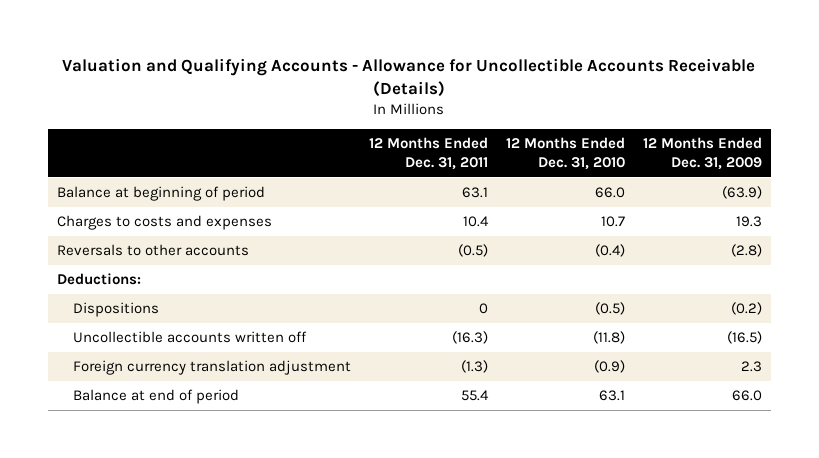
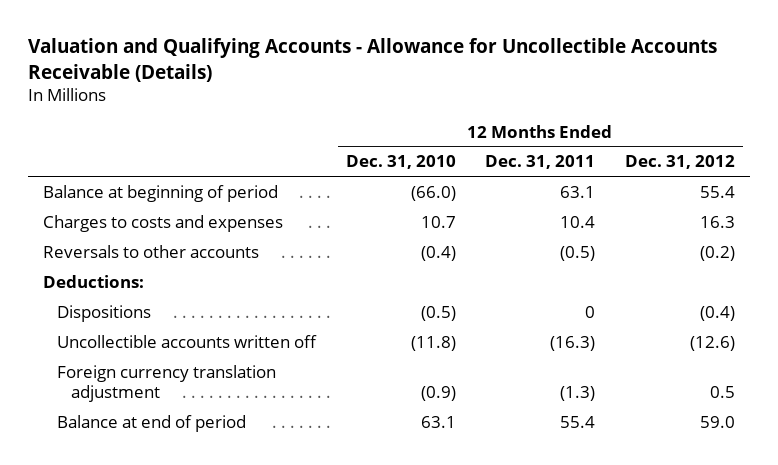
- | 12 Months Ended Dec. 31, 2011 | 12 Months Ended Dec. 31, 2010 | 12 Months Ended Dec. 31, 2009
+ | 12 Months Ended Dec. 31, 2010 | 12 Months Ended Dec. 31, 2011 | 12 Months Ended Dec. 31, 2012
- Balance at beginning of period | 63.1 | 66.0 | (63.9)
+ Balance at beginning of period | (66.0) | 63.1 | 55.4

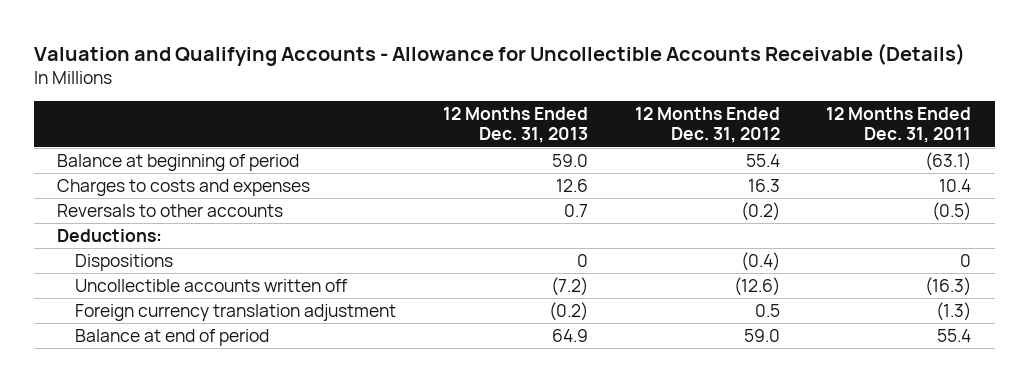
- | 12 Months Ended Dec. 31, 2010 | 12 Months Ended Dec. 31, 2011 | 12 Months Ended Dec. 31, 2012
+ | 12 Months Ended Dec. 31, 2013 | 12 Months Ended Dec. 31, 2012 | 12 Months Ended Dec. 31, 2011
- Balance at beginning of period | (66.0) | 63.1 | 55.4
+ Balance at beginning of period | 59.0 | 55.4 | (63.1)

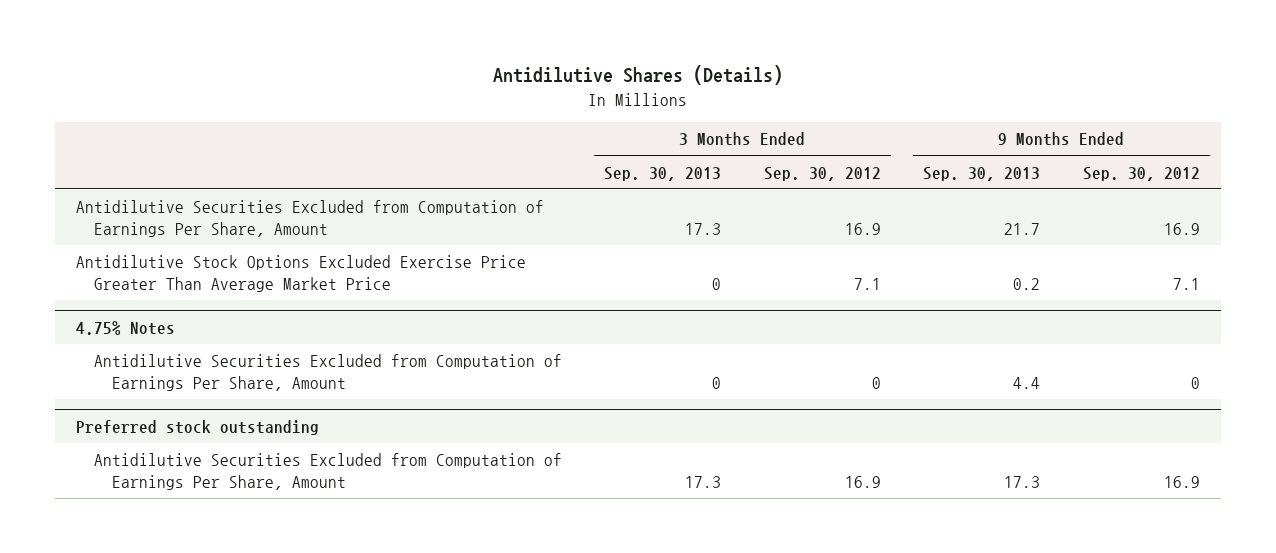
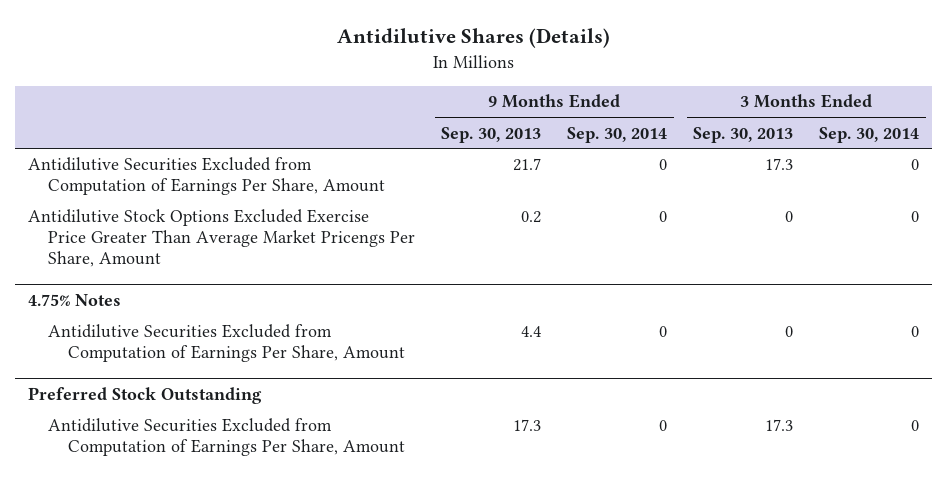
- | 3 Months Ended Sep. 30, 2013 | 3 Months Ended Sep. 30, 2012 | 9 Months Ended Sep. 30, 2013 | 9 Months Ended Sep. 30, 2012
+ | 9 Months Ended Sep. 30, 2013 | 9 Months Ended Sep. 30, 2014 | 3 Months Ended Sep. 30, 2013 | 3 Months Ended Sep. 30, 2014
- Antidilutive Stock Options Excluded Exercise Price Greater Than Average Market Price | 0 | 7.1 | 0.2 | 7.1
+ Antidilutive Stock Options Excluded Exercise Price Greater Than Average Market Pricengs Per Share, Amount | 0.2 | 0 | 0 | 0
- Preferred stock outstanding
+ Preferred Stock Outstanding

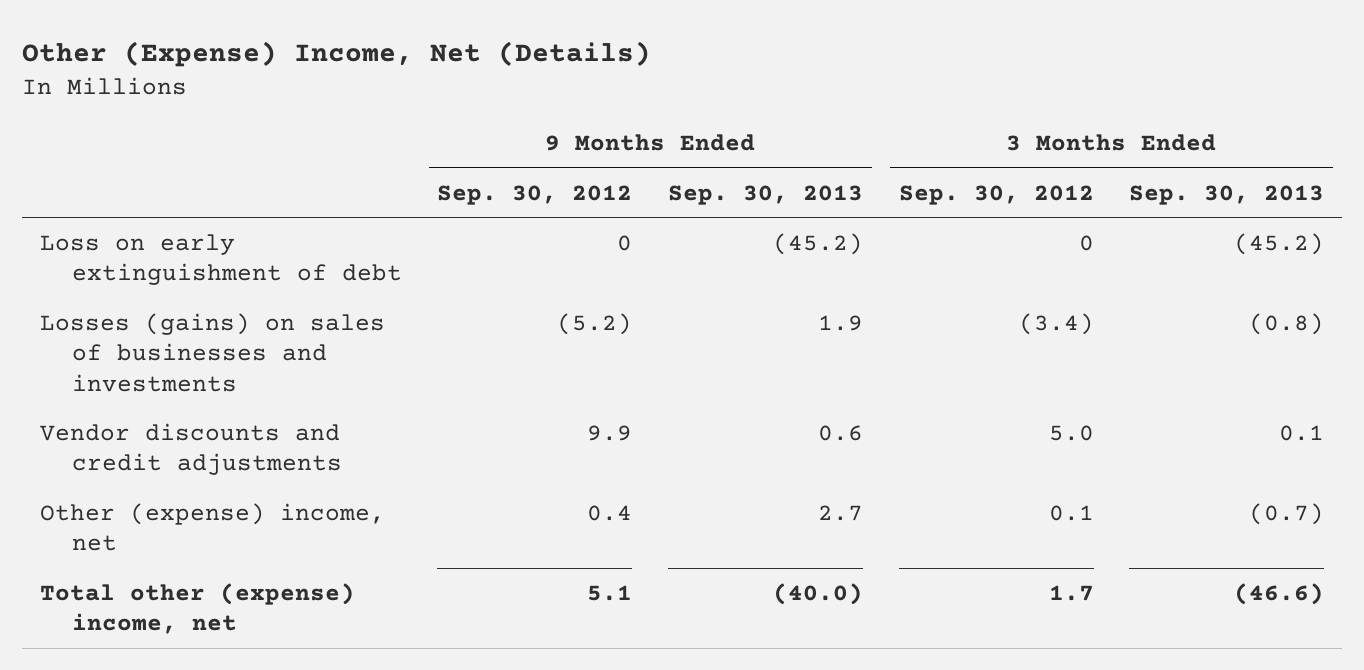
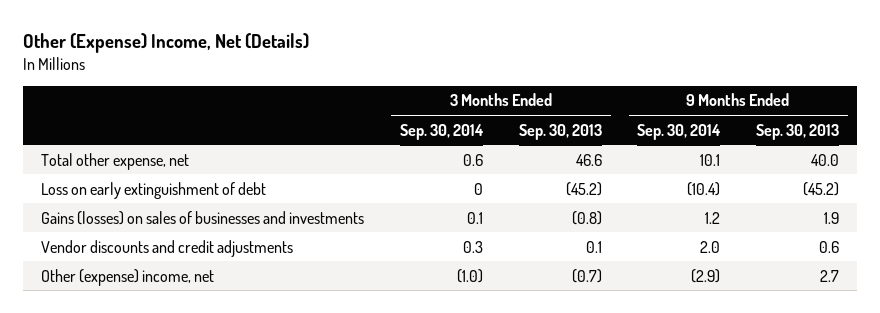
- | 9 Months Ended Sep. 30, 2012 | 9 Months Ended Sep. 30, 2013 | 3 Months Ended Sep. 30, 2012 | 3 Months Ended Sep. 30, 2013
+ | 3 Months Ended Sep. 30, 2014 | 3 Months Ended Sep. 30, 2013 | 9 Months Ended Sep. 30, 2014 | 9 Months Ended Sep. 30, 2013
+ Total other expense, net | 0.6 | 46.6 | 10.1 | 40.0
- Losses (gains) on sales of businesses and investments | (5.2) | 1.9 | (3.4) | (0.8)
+ Gains (losses) on sales of businesses and investments | 0.1 | (0.8) | 1.2 | 1.9
- Total other (expense) income, net | 5.1 | (40.0) | 1.7 | (46.6)

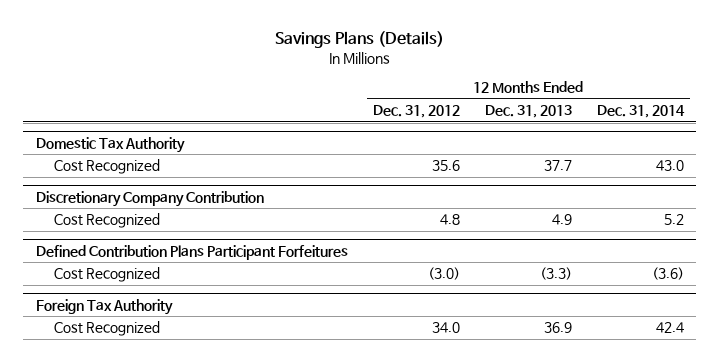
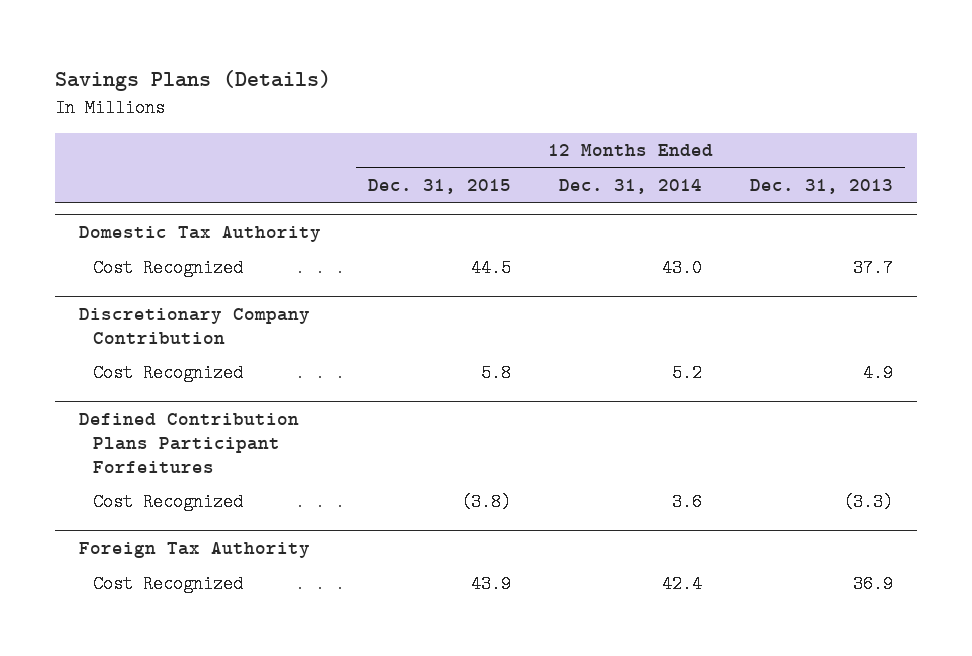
- | 12 Months Ended Dec. 31, 2012 | 12 Months Ended Dec. 31, 2013 | 12 Months Ended Dec. 31, 2014
+ | 12 Months Ended Dec. 31, 2015 | 12 Months Ended Dec. 31, 2014 | 12 Months Ended Dec. 31, 2013
@ Defined Contribution Plans Participant Forfeitures
- Cost Recognized | (3.0) | (3.3) | (3.6)
+ Cost Recognized | (3.8) | 3.6 | (3.3)

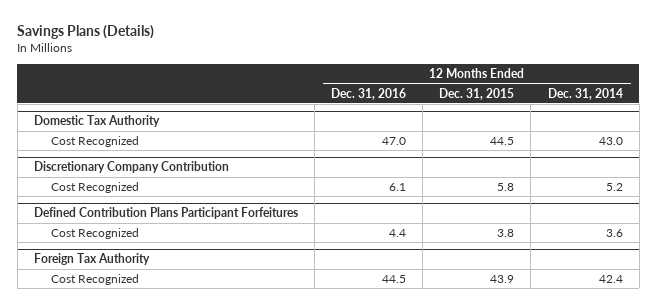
- | 12 Months Ended Dec. 31, 2015 | 12 Months Ended Dec. 31, 2014 | 12 Months Ended Dec. 31, 2013
+ | 12 Months Ended Dec. 31, 2016 | 12 Months Ended Dec. 31, 2015 | 12 Months Ended Dec. 31, 2014
@ Defined Contribution Plans Participant Forfeitures
- Cost Recognized | (3.8) | 3.6 | (3.3)
+ Cost Recognized | 4.4 | 3.8 | 3.6

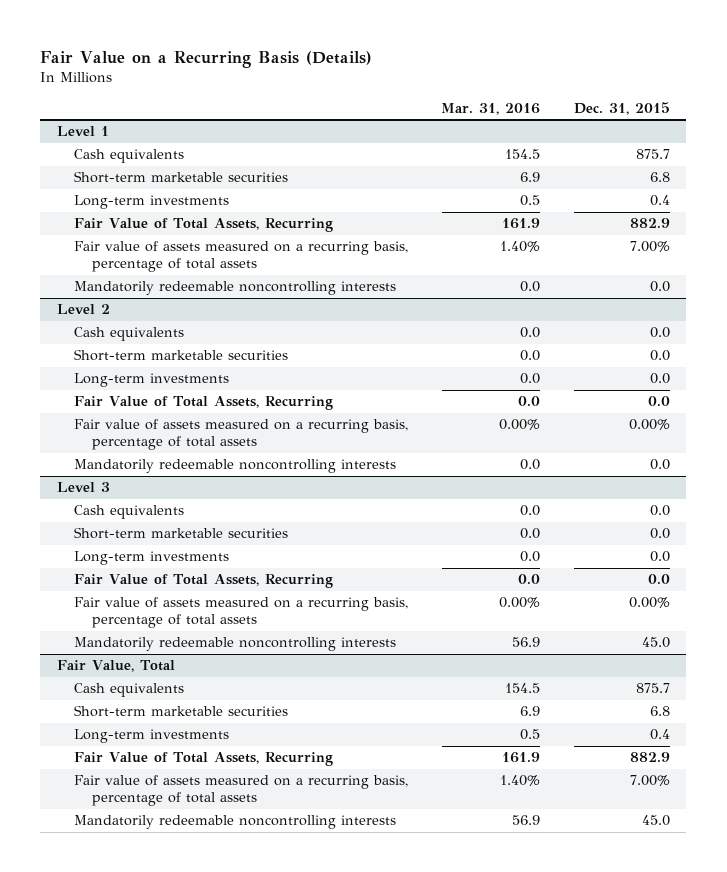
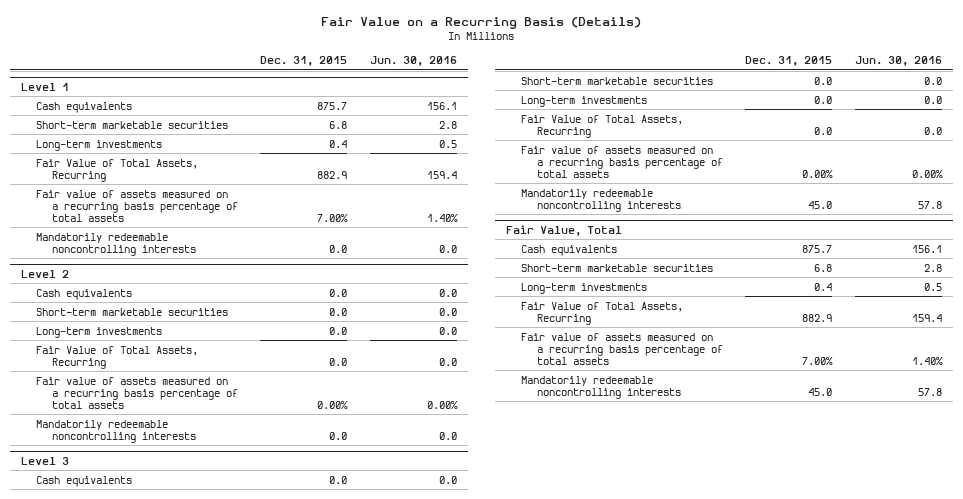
- | Mar. 31, 2016 | Dec. 31, 2015
+ | Dec. 31, 2015 | Jun. 30, 2016
@ Level 1
- Fair value of assets measured on a recurring basis, percentage of total assets | 1.40% | 7.00%
+ Fair value of assets measured on a recurring basis percentage of total assets | 7.00% | 1.40%
@ Level 2
- Fair value of assets measured on a recurring basis, percentage of total assets | 0.00% | 0.00%
+ Fair value of assets measured on a recurring basis percentage of total assets | 0.00% | 0.00%
@ Level 3
- Fair value of assets measured on a recurring basis, percentage of total assets | 0.00% | 0.00%
+ Fair value of assets measured on a recurring basis percentage of total assets | 0.00% | 0.00%
@ Fair Value, Total
- Fair value of assets measured on a recurring basis, percentage of total assets | 1.40% | 7.00%
+ Fair value of assets measured on a recurring basis percentage of total assets | 7.00% | 1.40%

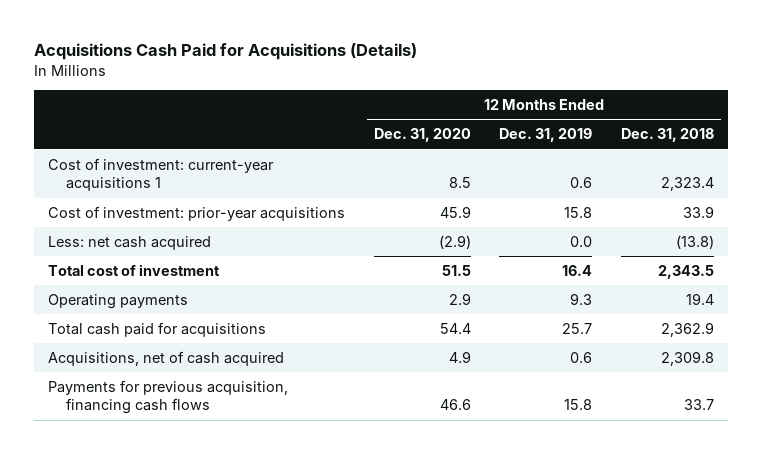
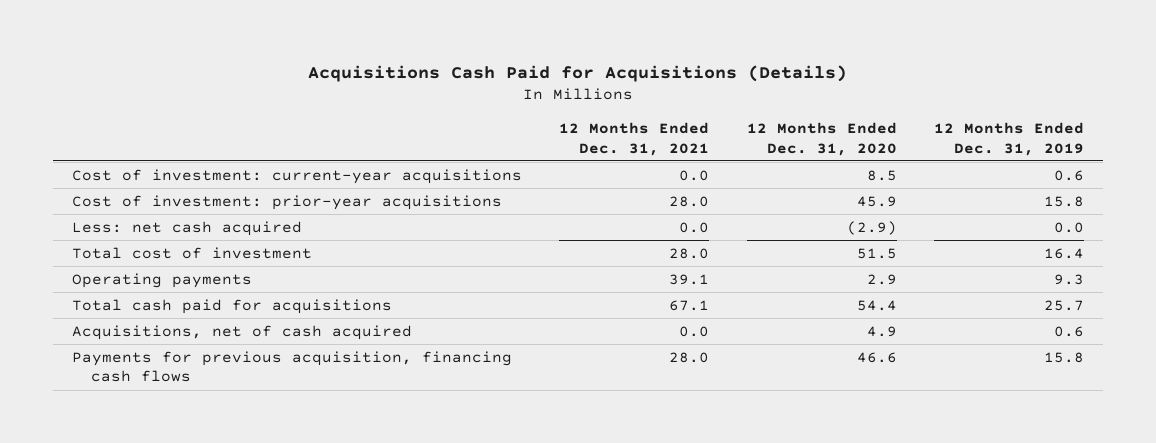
- | 12 Months Ended Dec. 31, 2020 | 12 Months Ended Dec. 31, 2019 | 12 Months Ended Dec. 31, 2018
+ | 12 Months Ended Dec. 31, 2021 | 12 Months Ended Dec. 31, 2020 | 12 Months Ended Dec. 31, 2019
- Cost of investment: current-year acquisitions 1 | 8.5 | 0.6 | 2,323.4
+ Cost of investment: current-year acquisitions | 0.0 | 8.5 | 0.6

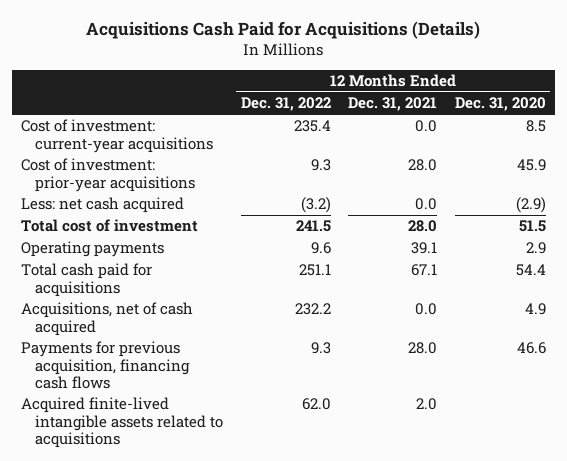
- | 12 Months Ended Dec. 31, 2021 | 12 Months Ended Dec. 31, 2020 | 12 Months Ended Dec. 31, 2019
+ | 12 Months Ended Dec. 31, 2022 | 12 Months Ended Dec. 31, 2021 | 12 Months Ended Dec. 31, 2020
+ Acquired finite-lived intangible assets related to acquisitions | 62.0 | 2.0 |

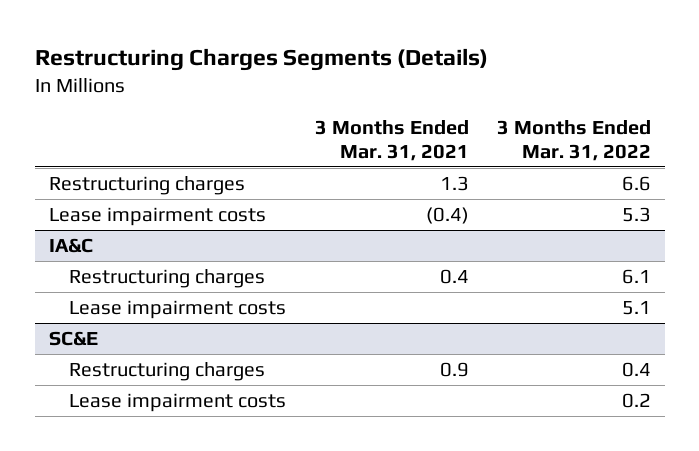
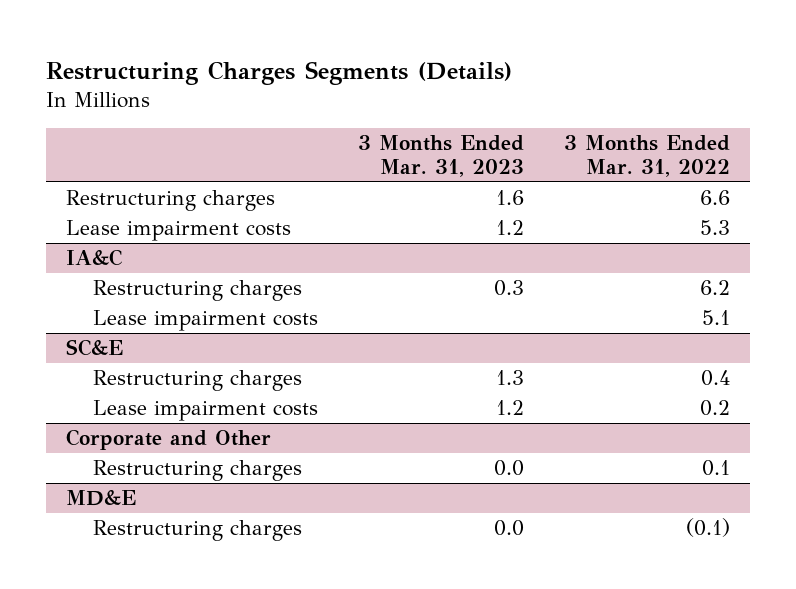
- | 3 Months Ended Mar. 31, 2021 | 3 Months Ended Mar. 31, 2022
+ | 3 Months Ended Mar. 31, 2023 | 3 Months Ended Mar. 31, 2022
@ IA&C
- Restructuring charges | 0.4 | 6.1
+ Restructuring charges | 0.3 | 6.2
+ Corporate and Other
+ Restructuring charges | 0.0 | 0.1
+ MD&E
+ Restructuring charges | 0.0 | (0.1)

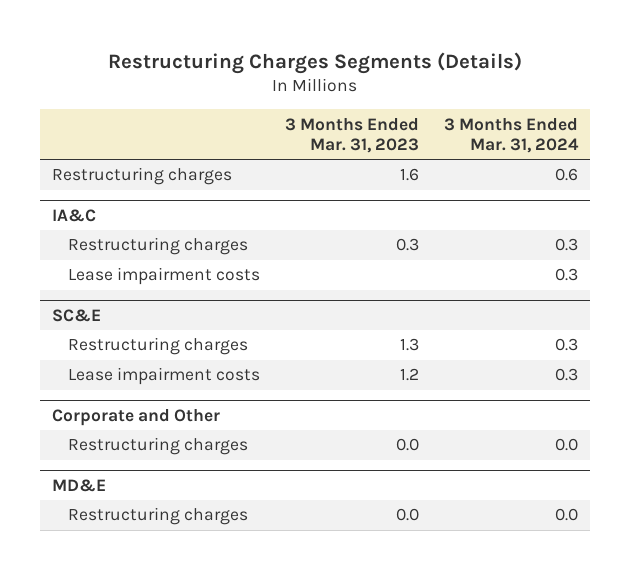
- | 3 Months Ended Mar. 31, 2023 | 3 Months Ended Mar. 31, 2022
+ | 3 Months Ended Mar. 31, 2023 | 3 Months Ended Mar. 31, 2024
- Lease impairment costs | 1.2 | 5.3

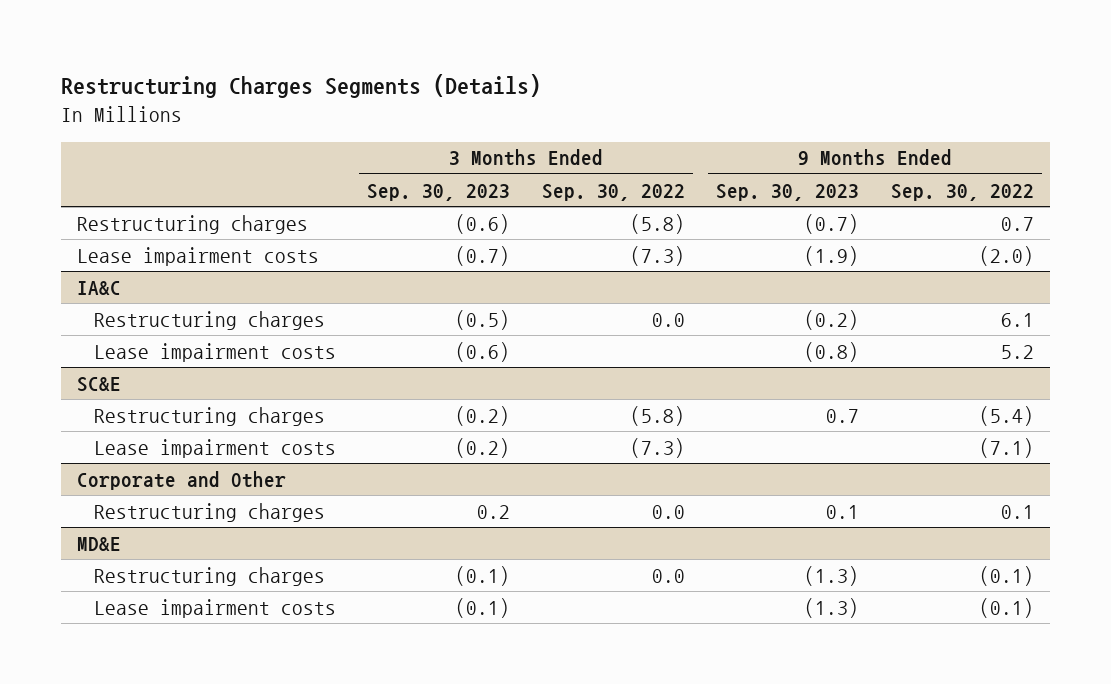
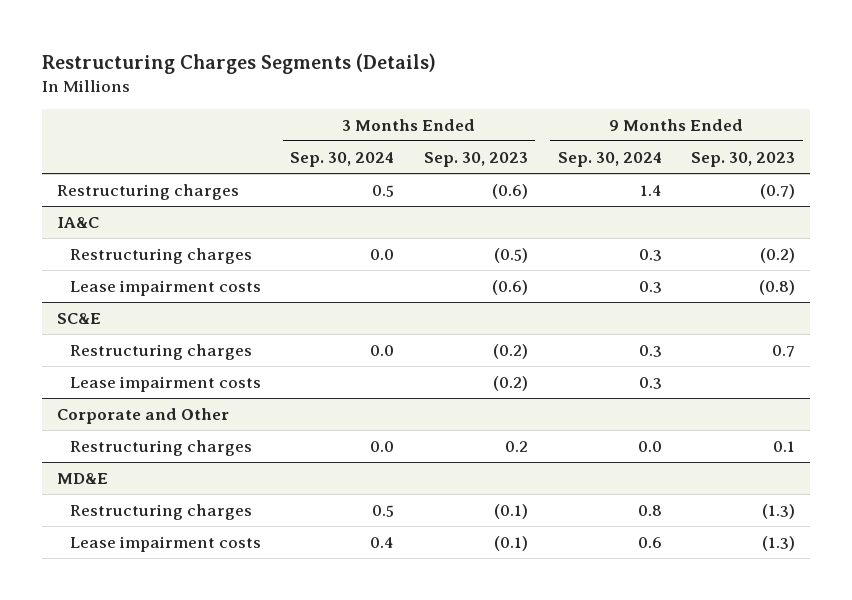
- | 3 Months Ended Sep. 30, 2023 | 3 Months Ended Sep. 30, 2022 | 9 Months Ended Sep. 30, 2023 | 9 Months Ended Sep. 30, 2022
+ | 3 Months Ended Sep. 30, 2024 | 3 Months Ended Sep. 30, 2023 | 9 Months Ended Sep. 30, 2024 | 9 Months Ended Sep. 30, 2023
- Lease impairment costs | (0.7) | (7.3) | (1.9) | (2.0)

